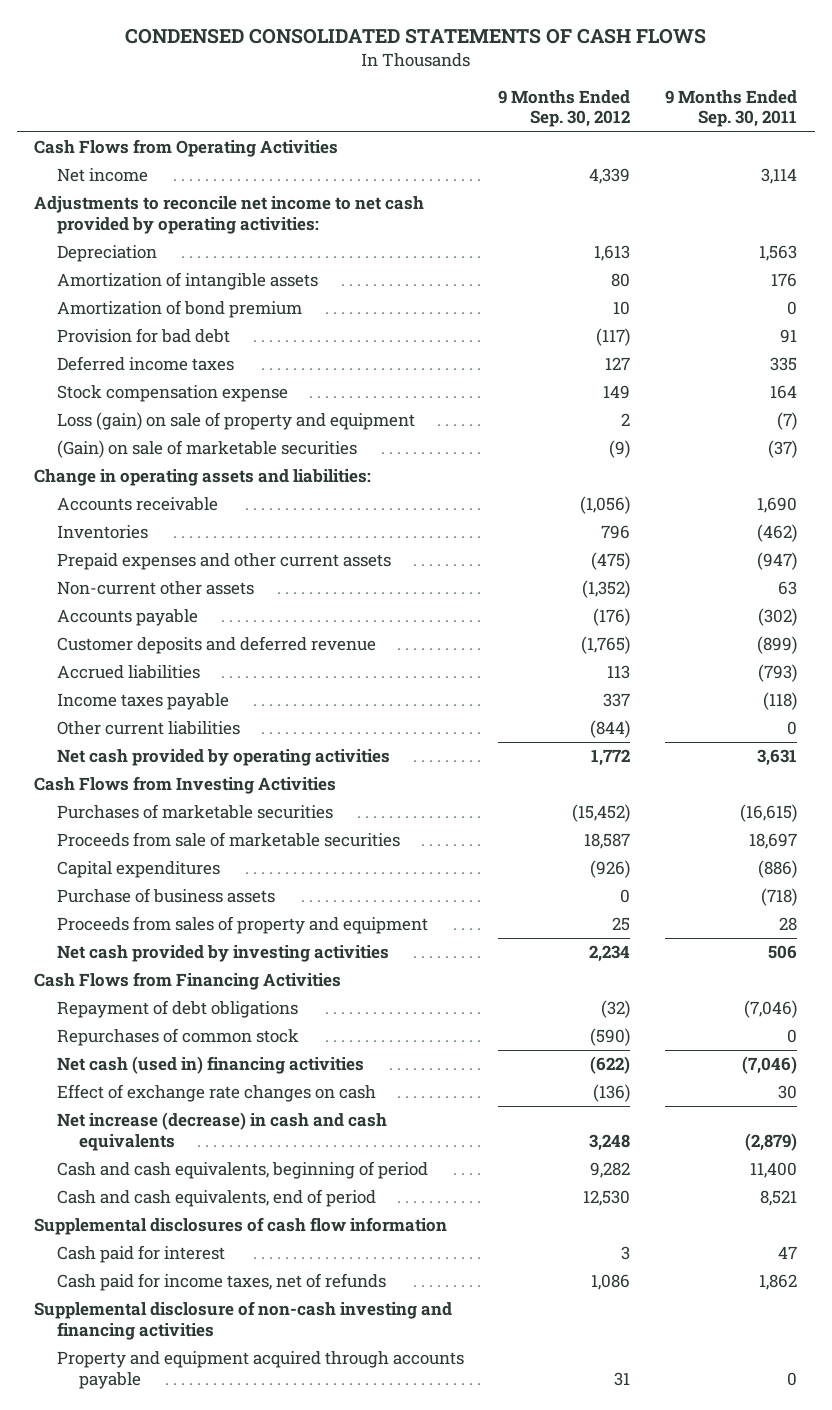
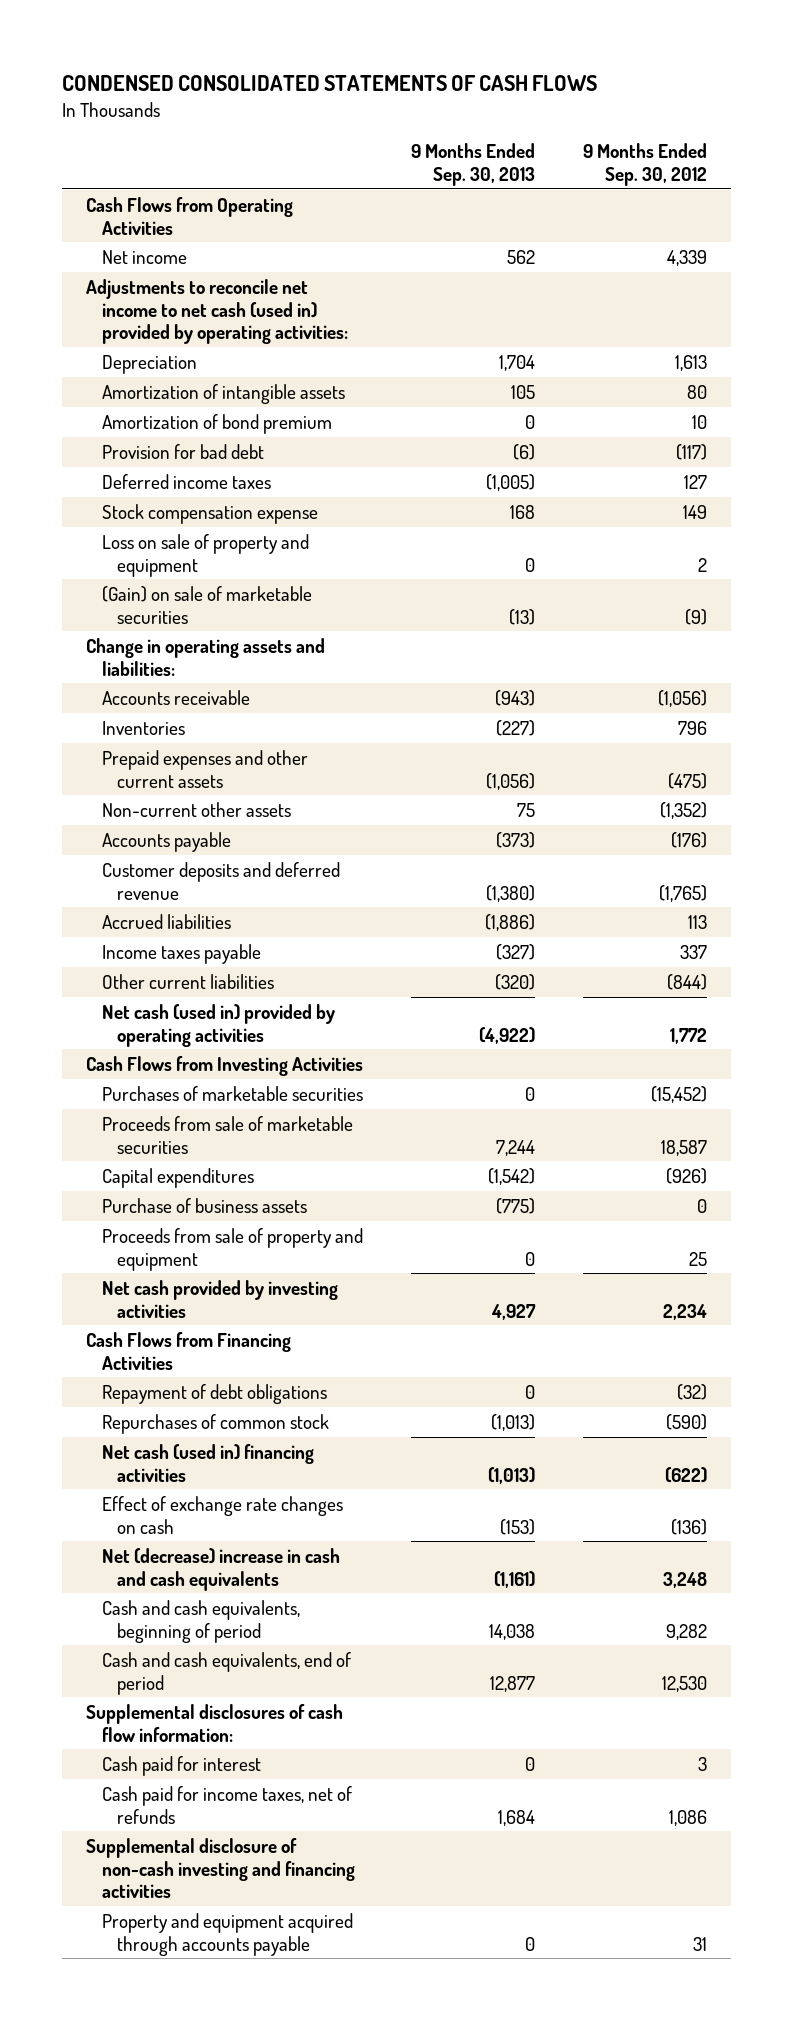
- | 9 Months Ended Sep. 30, 2012 | 9 Months Ended Sep. 30, 2011
+ | 9 Months Ended Sep. 30, 2013 | 9 Months Ended Sep. 30, 2012
- Adjustments to reconcile net income to net cash provided by operating activities:
+ Adjustments to reconcile net income to net cash (used in) provided by operating activities:
- Loss (gain) on sale of property and equipment | 2 | (7)
+ Loss on sale of property and equipment | 0 | 2
- Net cash provided by operating activities | 1,772 | 3,631
+ Net cash (used in) provided by operating activities | (4,922) | 1,772
- Proceeds from sales of property and equipment | 25 | 28
+ Proceeds from sale of property and equipment | 0 | 25
- Net increase (decrease) in cash and cash equivalents | 3,248 | (2,879)
+ Net (decrease) increase in cash and cash equivalents | (1,161) | 3,248
- Supplemental disclosures of cash flow information
+ Supplemental disclosures of cash flow information:

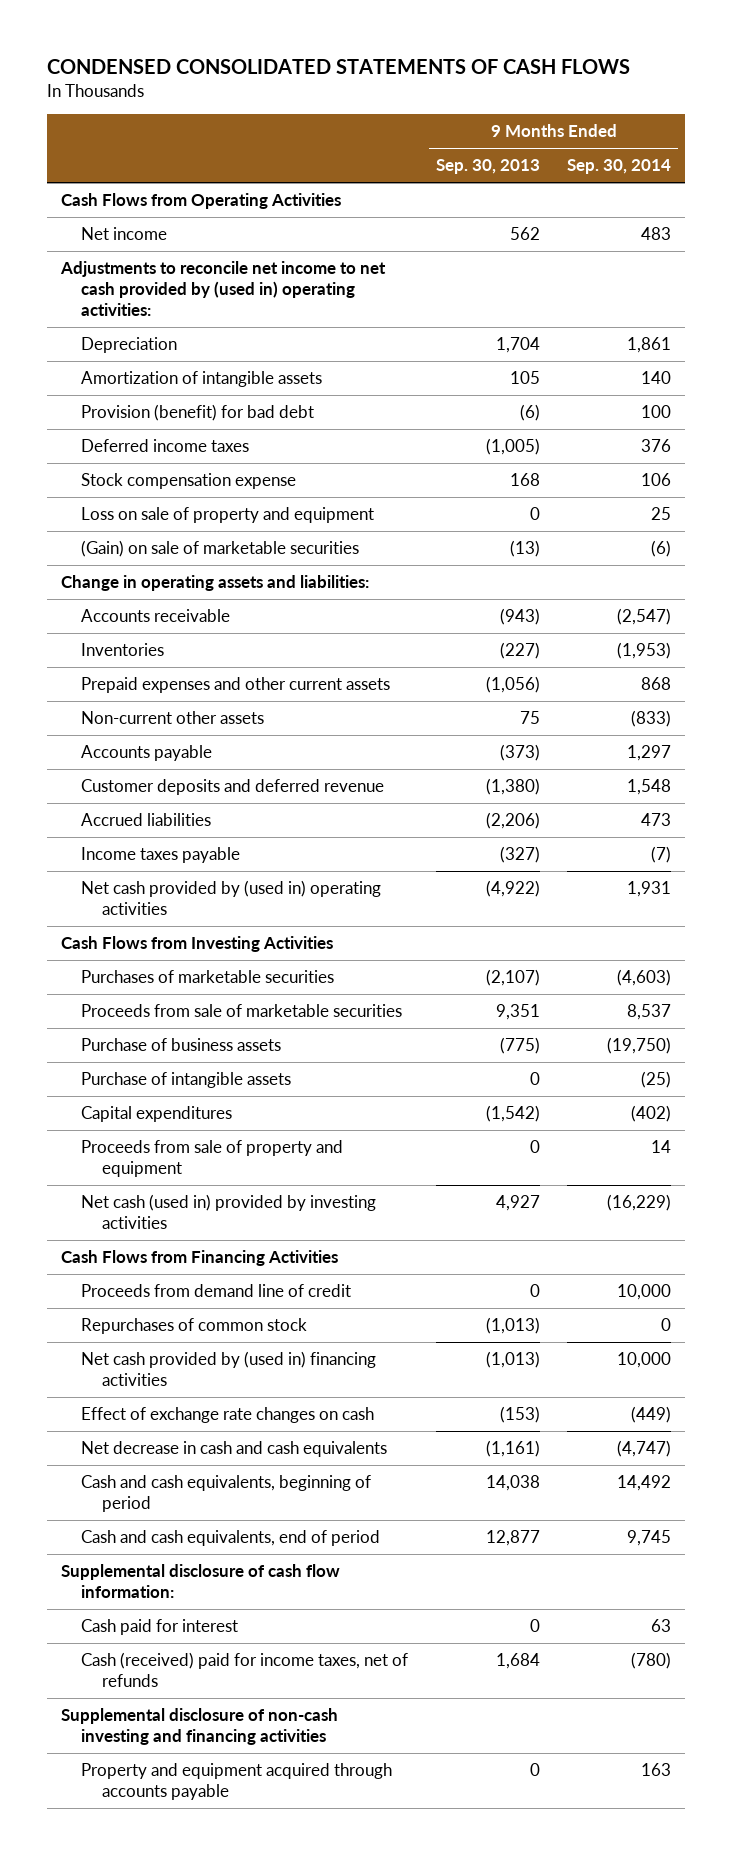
- | 9 Months Ended Sep. 30, 2013 | 9 Months Ended Sep. 30, 2012
+ | 9 Months Ended Sep. 30, 2013 | 9 Months Ended Sep. 30, 2014
- Adjustments to reconcile net income to net cash (used in) provided by operating activities:
+ Adjustments to reconcile net income to net cash provided by (used in) operating activities:
- Amortization of bond premium | 0 | 10
- Provision for bad debt | (6) | (117)
+ Provision (benefit) for bad debt | (6) | 100
- Accrued liabilities | (1,886) | 113
+ Accrued liabilities | (2,206) | 473
- Other current liabilities | (320) | (844)
- Net cash (used in) provided by operating activities | (4,922) | 1,772
+ Net cash provided by (used in) operating activities | (4,922) | 1,931
- Purchases of marketable securities | 0 | (15,452)
- Proceeds from sale of marketable securities | 7,244 | 18,587
+ Purchases of marketable securities | (2,107) | (4,603)
+ Proceeds from sale of marketable securities | 9,351 | 8,537
+ Purchase of intangible assets | 0 | (25)
moved down: Capital expenditures | (1,542) | (402)
- Net cash provided by investing activities | 4,927 | 2,234
+ Net cash (used in) provided by investing activities | 4,927 | (16,229)
- Repayment of debt obligations | 0 | (32)
+ Proceeds from demand line of credit | 0 | 10,000
- Net cash (used in) financing activities | (1,013) | (622)
+ Net cash provided by (used in) financing activities | (1,013) | 10,000
- Net (decrease) increase in cash and cash equivalents | (1,161) | 3,248
+ Net decrease in cash and cash equivalents | (1,161) | (4,747)
- Supplemental disclosures of cash flow information:
+ Supplemental disclosure of cash flow information:
- Cash paid for income taxes, net of refunds | 1,684 | 1,086
+ Cash (received) paid for income taxes, net of refunds | 1,684 | (780)

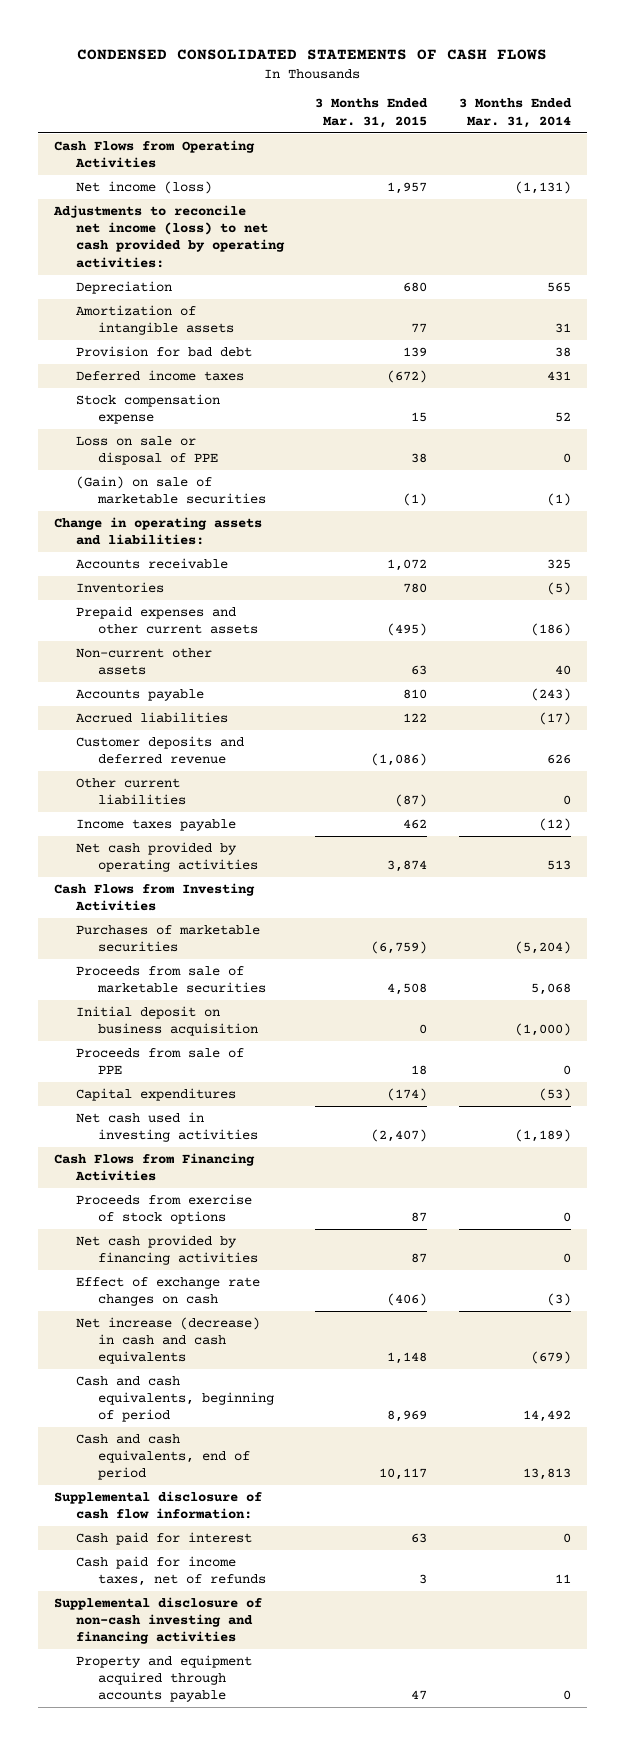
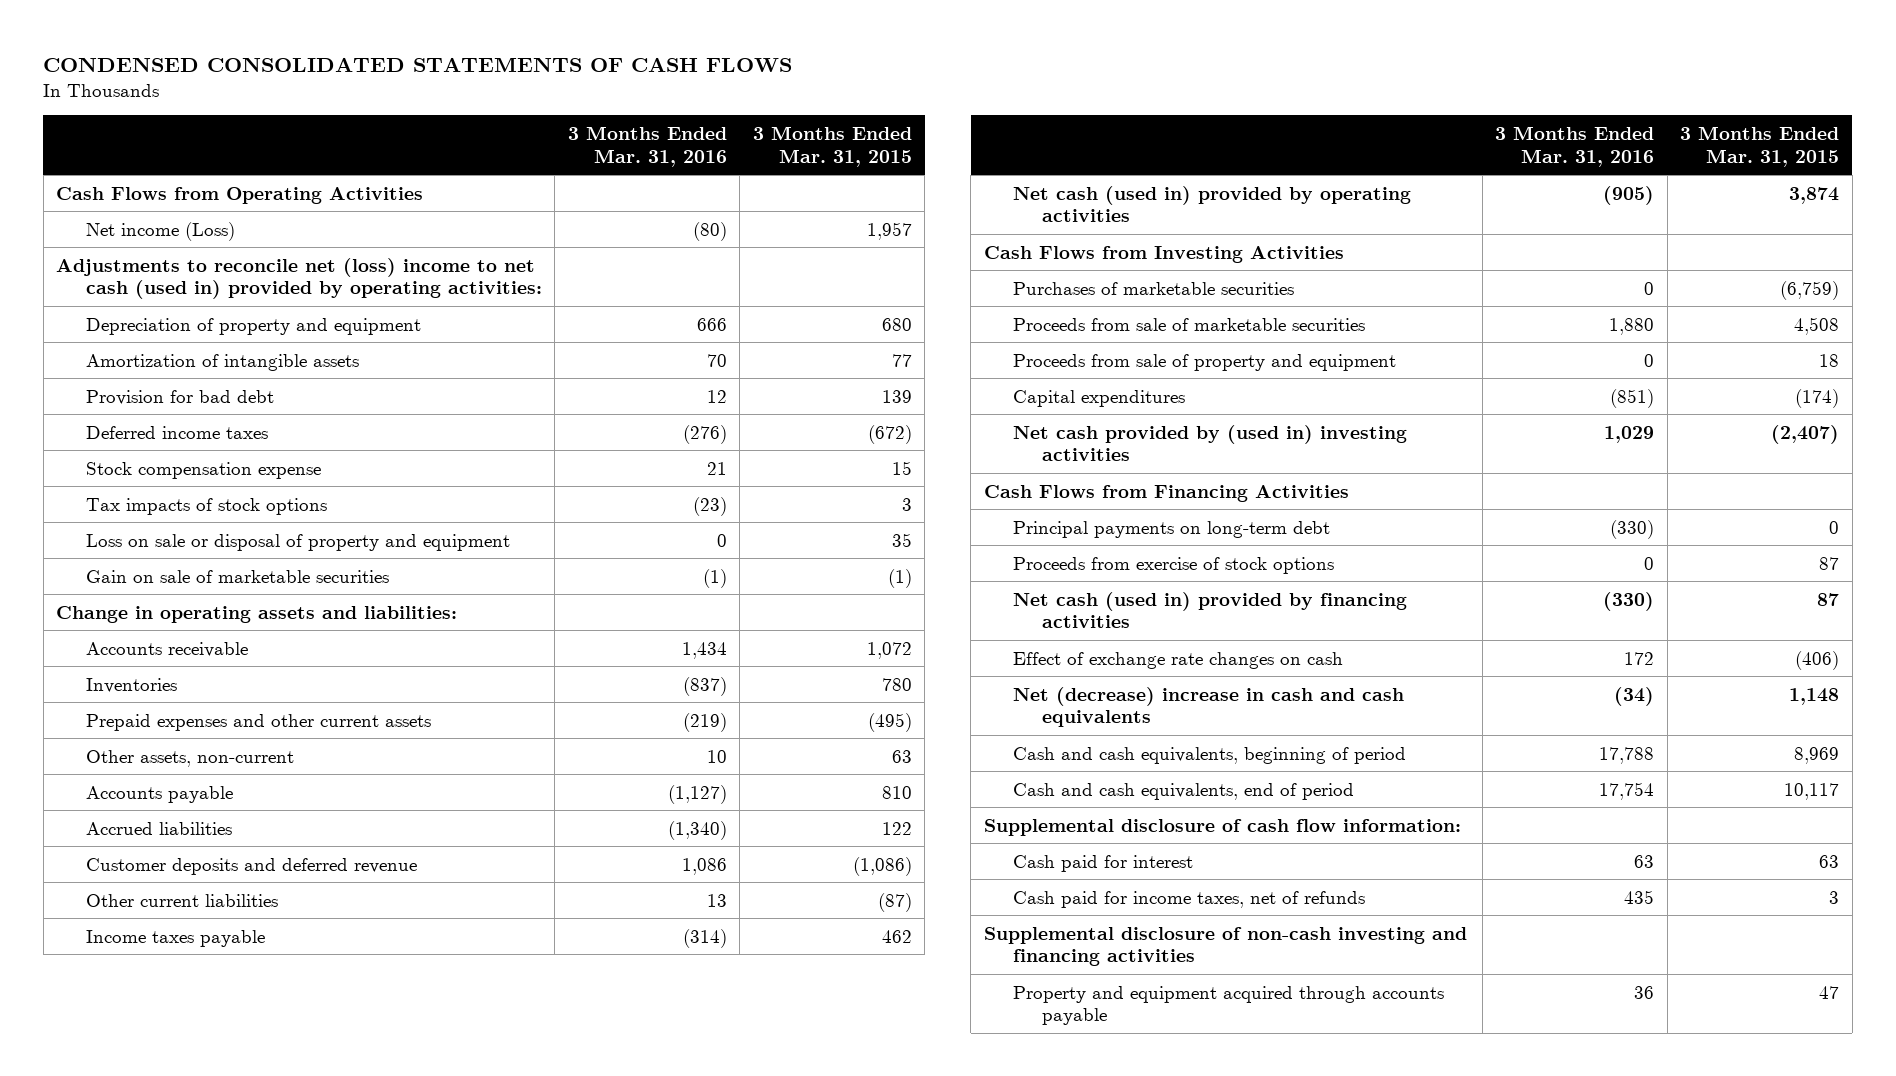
- | 3 Months Ended Mar. 31, 2015 | 3 Months Ended Mar. 31, 2014
+ | 3 Months Ended Mar. 31, 2016 | 3 Months Ended Mar. 31, 2015
- Net income (loss) | 1,957 | (1,131)
- Adjustments to reconcile net income (loss) to net cash provided by operating activities:
- Depreciation | 680 | 565
+ Net income (Loss) | (80) | 1,957
+ Adjustments to reconcile net (loss) income to net cash (used in) provided by operating activities:
+ Depreciation of property and equipment | 666 | 680
- Loss on sale or disposal of PPE | 38 | 0
- (Gain) on sale of marketable securities | (1) | (1)
+ Tax impacts of stock options | (23) | 3
+ Loss on sale or disposal of property and equipment | 0 | 35
+ Gain on sale of marketable securities | (1) | (1)
- Non-current other assets | 63 | 40
+ Other assets, non-current | 10 | 63
- Net cash provided by operating activities | 3,874 | 513
+ Net cash (used in) provided by operating activities | (905) | 3,874
- Initial deposit on business acquisition | 0 | (1,000)
- Proceeds from sale of PPE | 18 | 0
+ Proceeds from sale of property and equipment | 0 | 18
- Net cash used in investing activities | (2,407) | (1,189)
+ Net cash provided by (used in) investing activities | 1,029 | (2,407)
+ Principal payments on long-term debt | (330) | 0
- Net cash provided by financing activities | 87 | 0
+ Net cash (used in) provided by financing activities | (330) | 87
- Net increase (decrease) in cash and cash equivalents | 1,148 | (679)
+ Net (decrease) increase in cash and cash equivalents | (34) | 1,148

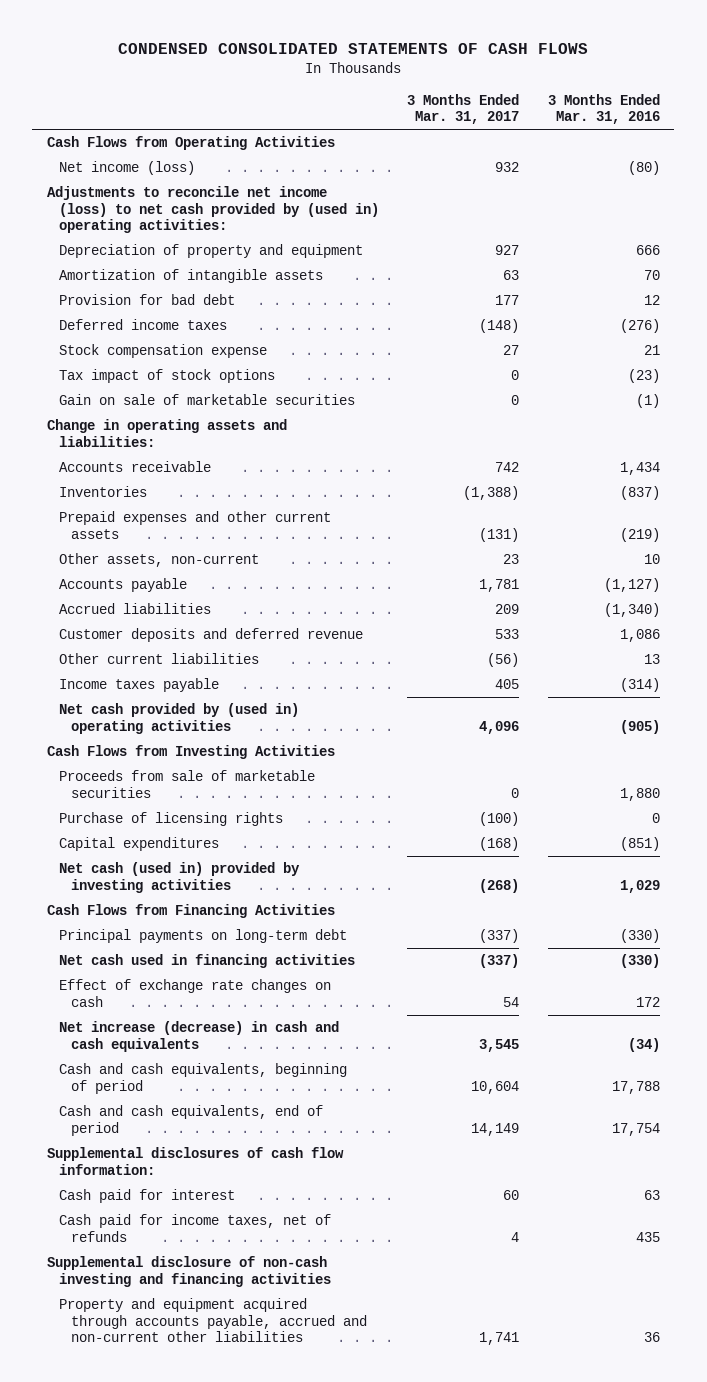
- | 3 Months Ended Mar. 31, 2016 | 3 Months Ended Mar. 31, 2015
+ | 3 Months Ended Mar. 31, 2017 | 3 Months Ended Mar. 31, 2016
- Net income (Loss) | (80) | 1,957
- Adjustments to reconcile net (loss) income to net cash (used in) provided by operating activities:
+ Net income (loss) | 932 | (80)
+ Adjustments to reconcile net income (loss) to net cash provided by (used in) operating activities:
- Tax impacts of stock options | (23) | 3
- Loss on sale or disposal of property and equipment | 0 | 35
+ Tax impact of stock options | 0 | (23)
- Net cash (used in) provided by operating activities | (905) | 3,874
+ Net cash provided by (used in) operating activities | 4,096 | (905)
- Purchases of marketable securities | 0 | (6,759)
- Proceeds from sale of property and equipment | 0 | 18
+ Purchase of licensing rights | (100) | 0
- Net cash provided by (used in) investing activities | 1,029 | (2,407)
+ Net cash (used in) provided by investing activities | (268) | 1,029
- Proceeds from exercise of stock options | 0 | 87
- Net cash (used in) provided by financing activities | (330) | 87
+ Net cash used in financing activities | (337) | (330)
- Net (decrease) increase in cash and cash equivalents | (34) | 1,148
+ Net increase (decrease) in cash and cash equivalents | 3,545 | (34)
- Supplemental disclosure of cash flow information:
+ Supplemental disclosures of cash flow information:
- Property and equipment acquired through accounts payable | 36 | 47
+ Property and equipment acquired through accounts payable, accrued and non-current other liabilities | 1,741 | 36

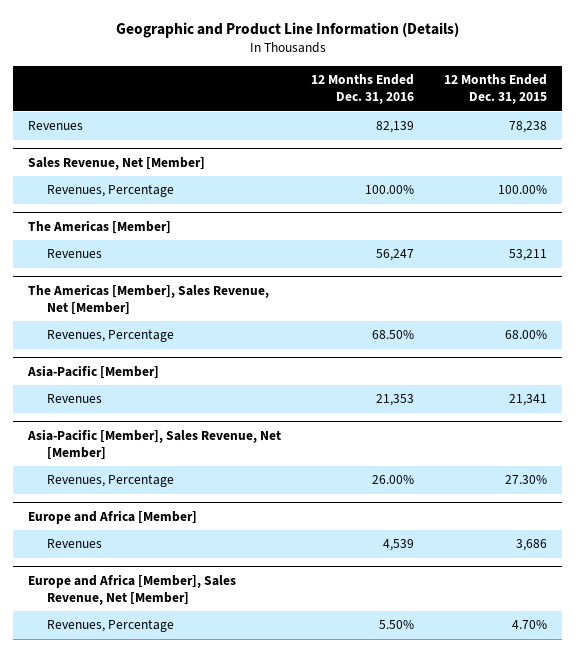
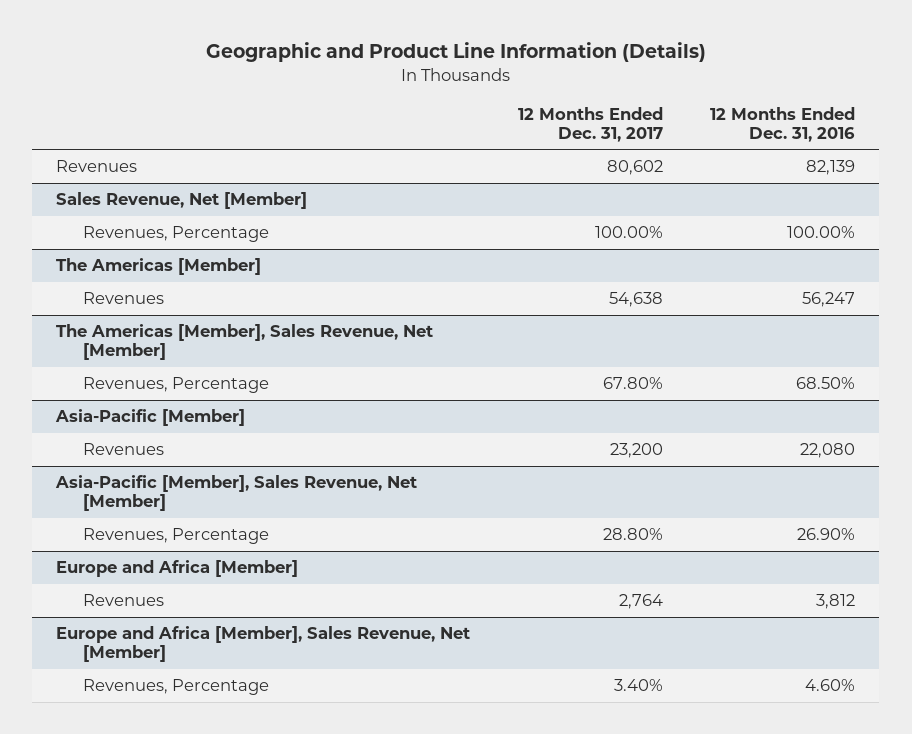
- | 12 Months Ended Dec. 31, 2016 | 12 Months Ended Dec. 31, 2015
+ | 12 Months Ended Dec. 31, 2017 | 12 Months Ended Dec. 31, 2016
@ Asia-Pacific [Member]
- Revenues | 21,353 | 21,341
+ Revenues | 23,200 | 22,080
@ Asia-Pacific [Member], Sales Revenue, Net [Member]
- Revenues, Percentage | 26.00% | 27.30%
+ Revenues, Percentage | 28.80% | 26.90%
@ Europe and Africa [Member]
- Revenues | 4,539 | 3,686
+ Revenues | 2,764 | 3,812
@ Europe and Africa [Member], Sales Revenue, Net [Member]
- Revenues, Percentage | 5.50% | 4.70%
+ Revenues, Percentage | 3.40% | 4.60%

